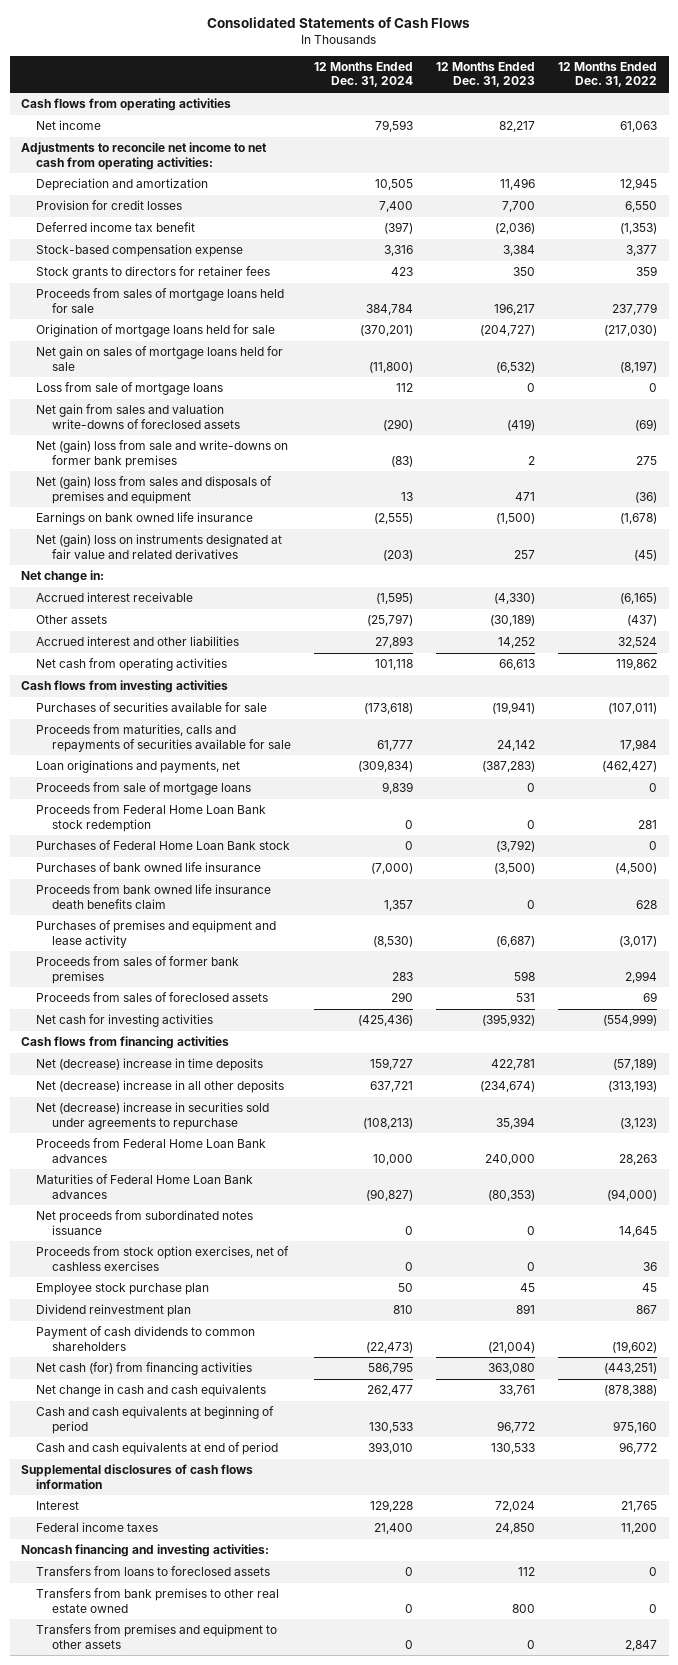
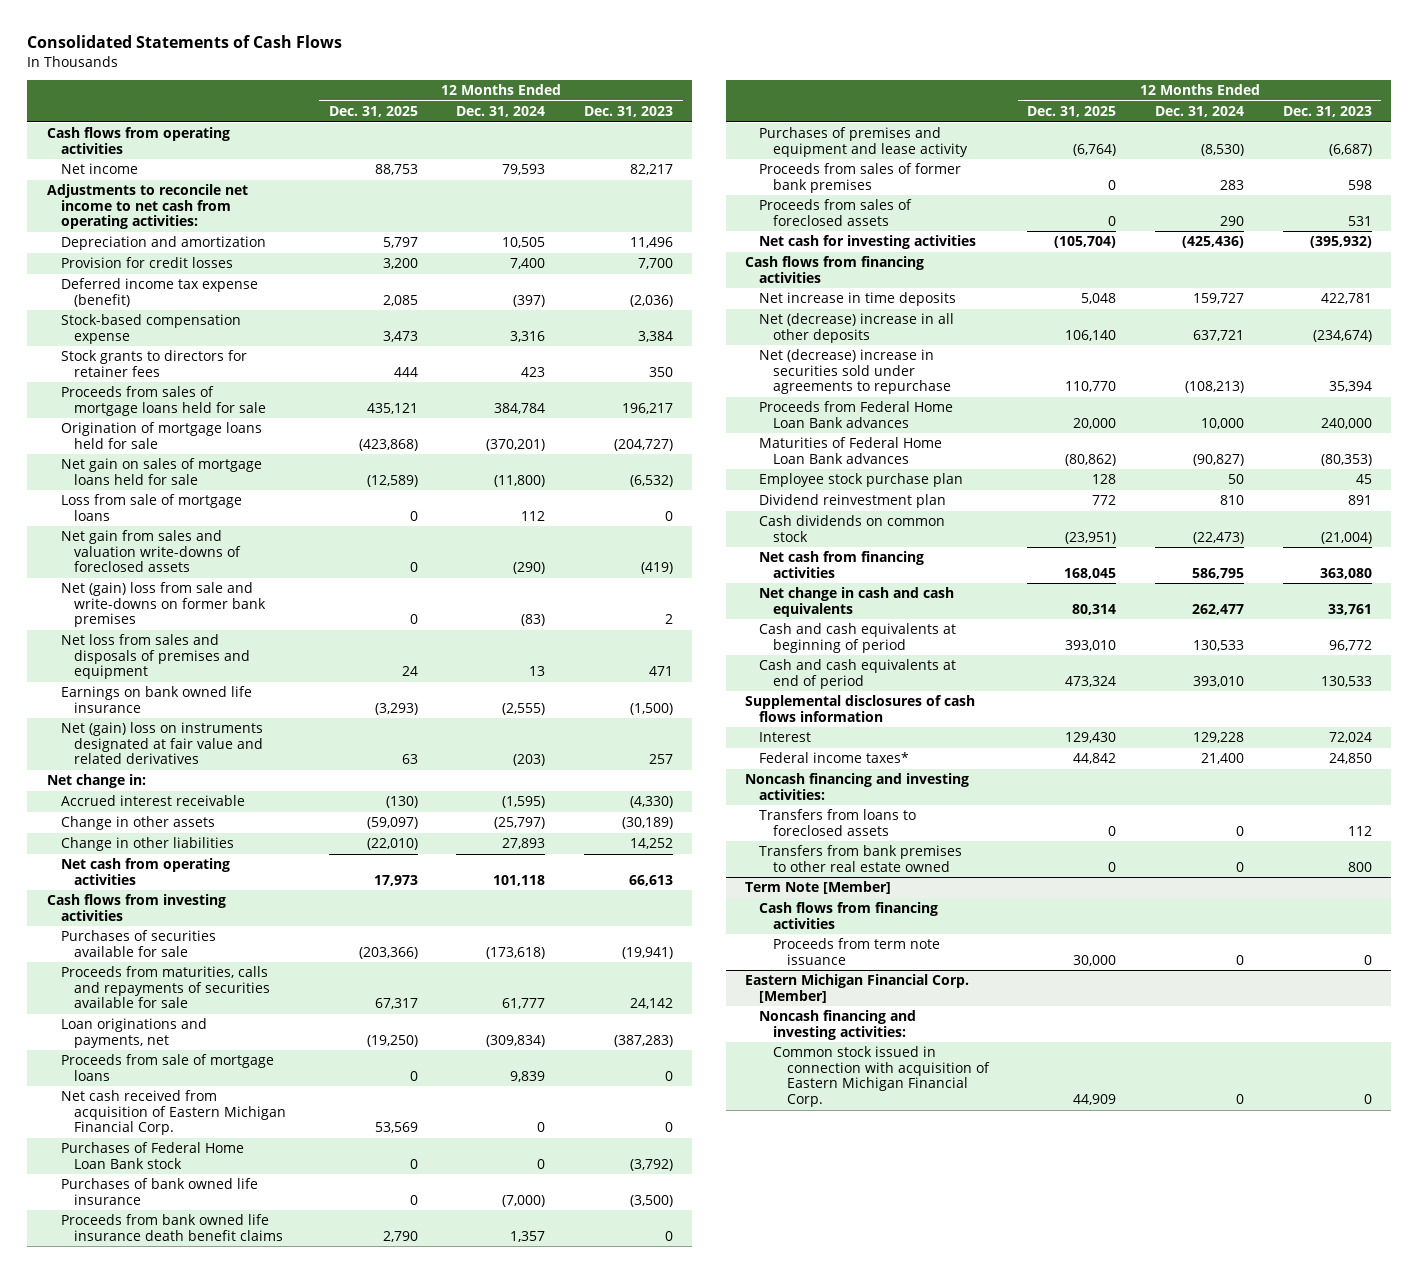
- | 12 Months Ended Dec. 31, 2024 | 12 Months Ended Dec. 31, 2023 | 12 Months Ended Dec. 31, 2022
+ | 12 Months Ended Dec. 31, 2025 | 12 Months Ended Dec. 31, 2024 | 12 Months Ended Dec. 31, 2023
- Deferred income tax benefit | (397) | (2,036) | (1,353)
+ Deferred income tax expense (benefit) | 2,085 | (397) | (2,036)
- Net (gain) loss from sales and disposals of premises and equipment | 13 | 471 | (36)
+ Net loss from sales and disposals of premises and equipment | 24 | 13 | 471
- Other assets | (25,797) | (30,189) | (437)
- Accrued interest and other liabilities | 27,893 | 14,252 | 32,524
+ Change in other assets | (59,097) | (25,797) | (30,189)
+ Change in other liabilities | (22,010) | 27,893 | 14,252
- Proceeds from Federal Home Loan Bank stock redemption | 0 | 0 | 281
+ Net cash received from acquisition of Eastern Michigan Financial Corp. | 53,569 | 0 | 0
- Proceeds from bank owned life insurance death benefits claim | 1,357 | 0 | 628
+ Proceeds from bank owned life insurance death benefit claims | 2,790 | 1,357 | 0
- Net (decrease) increase in time deposits | 159,727 | 422,781 | (57,189)
+ Net increase in time deposits | 5,048 | 159,727 | 422,781
- Net proceeds from subordinated notes issuance | 0 | 0 | 14,645
- Proceeds from stock option exercises, net of cashless exercises | 0 | 0 | 36
- Payment of cash dividends to common shareholders | (22,473) | (21,004) | (19,602)
- Net cash (for) from financing activities | 586,795 | 363,080 | (443,251)
+ Cash dividends on common stock | (23,951) | (22,473) | (21,004)
+ Net cash from financing activities | 168,045 | 586,795 | 363,080
- Federal income taxes | 21,400 | 24,850 | 11,200
+ Federal income taxes* | 44,842 | 21,400 | 24,850
- Transfers from premises and equipment to other assets | 0 | 0 | 2,847
+ Term Note [Member]
+ Cash flows from financing activities
+ Proceeds from term note issuance | 30,000 | 0 | 0
+ Eastern Michigan Financial Corp. [Member]
+ Noncash financing and investing activities:
+ Common stock issued in connection with acquisition of Eastern Michigan Financial Corp. | 44,909 | 0 | 0

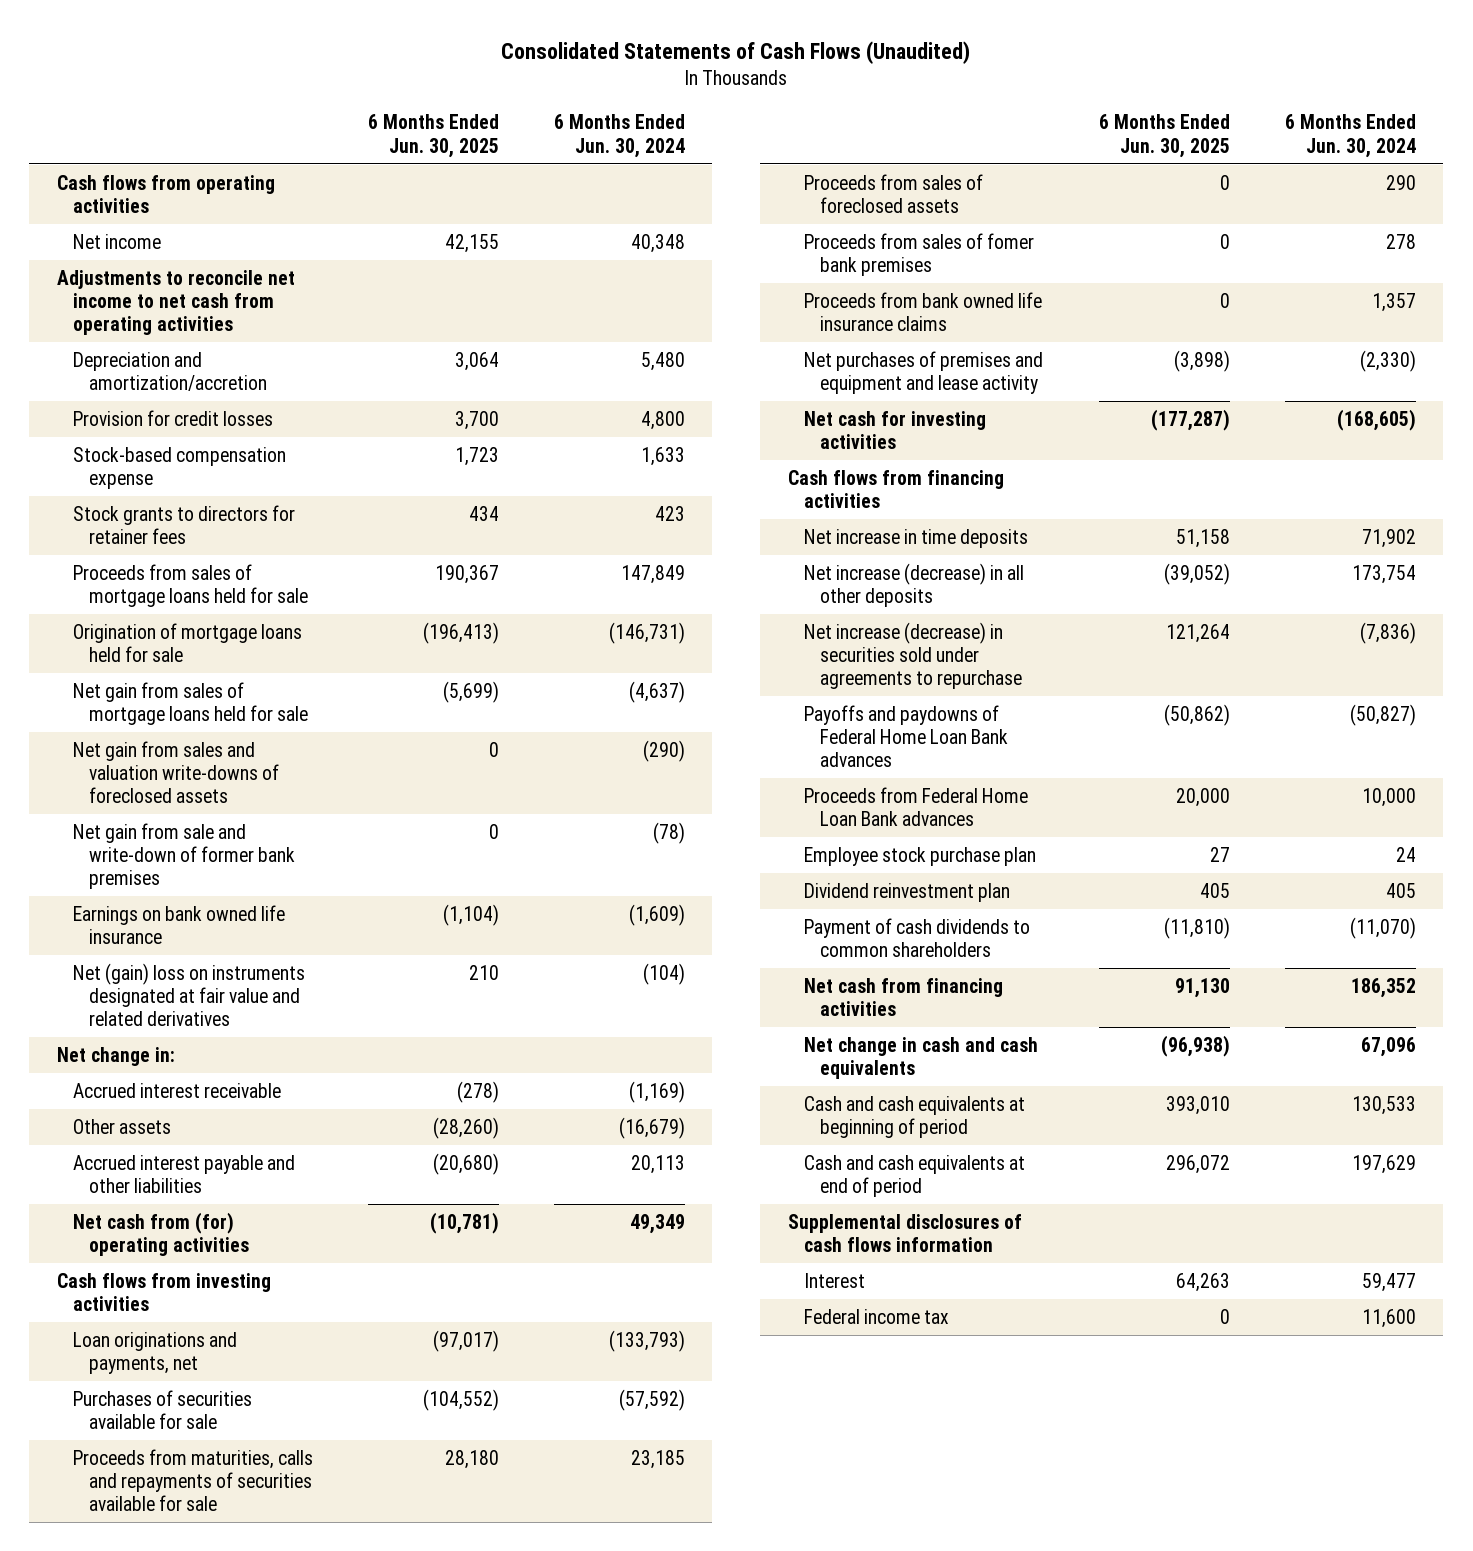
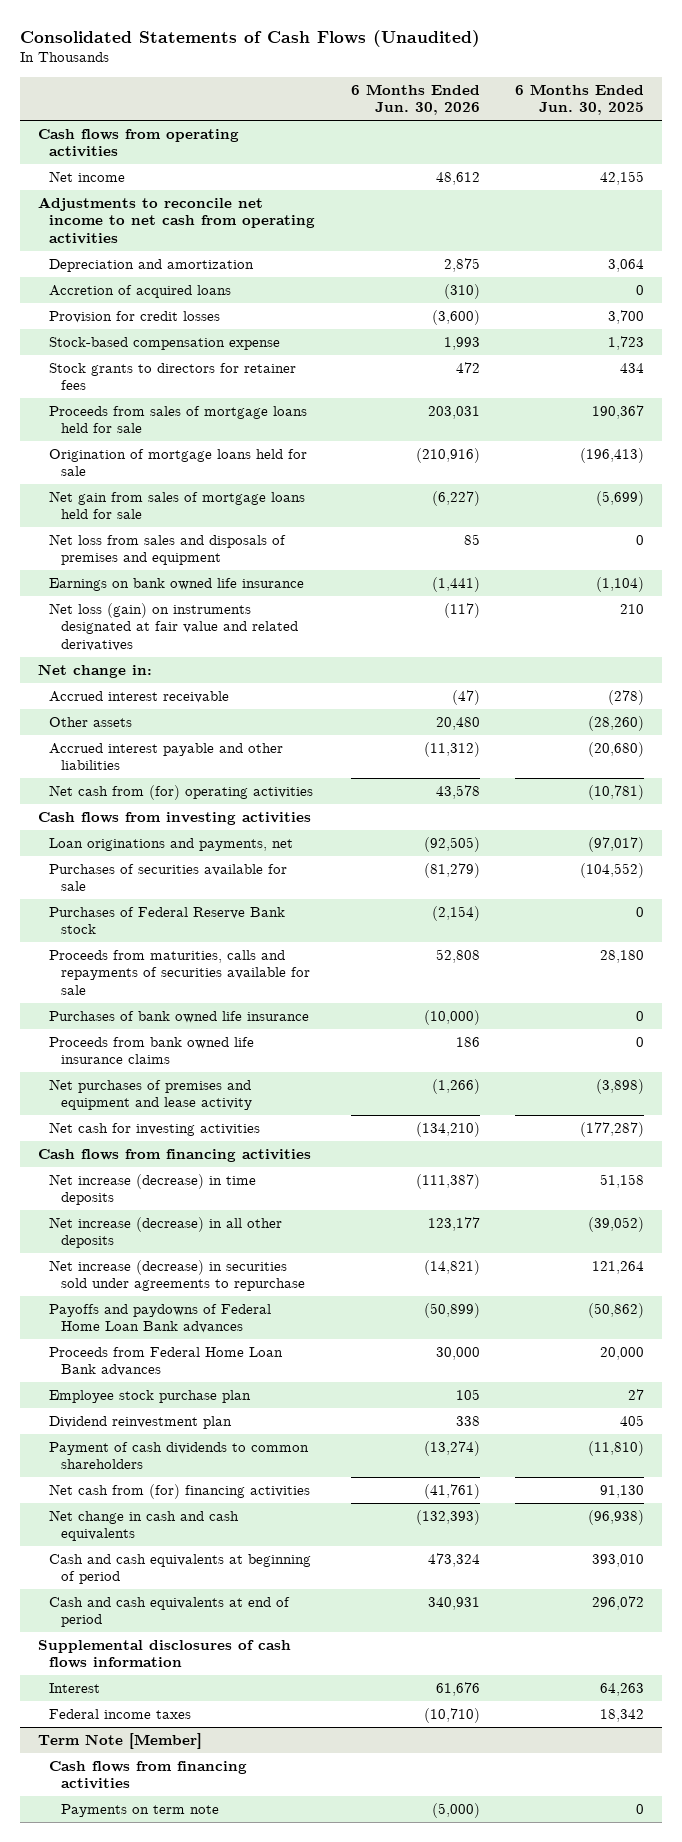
- | 6 Months Ended Jun. 30, 2025 | 6 Months Ended Jun. 30, 2024
+ | 6 Months Ended Jun. 30, 2026 | 6 Months Ended Jun. 30, 2025
- Depreciation and amortization/accretion | 3,064 | 5,480
+ Depreciation and amortization | 2,875 | 3,064
+ Accretion of acquired loans | (310) | 0
- Net gain from sales and valuation write-downs of foreclosed assets | 0 | (290)
- Net gain from sale and write-down of former bank premises | 0 | (78)
+ Net loss from sales and disposals of premises and equipment | 85 | 0
- Net (gain) loss on instruments designated at fair value and related derivatives | 210 | (104)
+ Net loss (gain) on instruments designated at fair value and related derivatives | (117) | 210
+ Purchases of Federal Reserve Bank stock | (2,154) | 0
- Proceeds from sales of foreclosed assets | 0 | 290
- Proceeds from sales of fomer bank premises | 0 | 278
+ Purchases of bank owned life insurance | (10,000) | 0
- Net increase in time deposits | 51,158 | 71,902
+ Net increase (decrease) in time deposits | (111,387) | 51,158
- Net cash from financing activities | 91,130 | 186,352
+ Net cash from (for) financing activities | (41,761) | 91,130
- Federal income tax | 0 | 11,600
+ Federal income taxes | (10,710) | 18,342
+ Term Note [Member]
+ Cash flows from financing activities
+ Payments on term note | (5,000) | 0

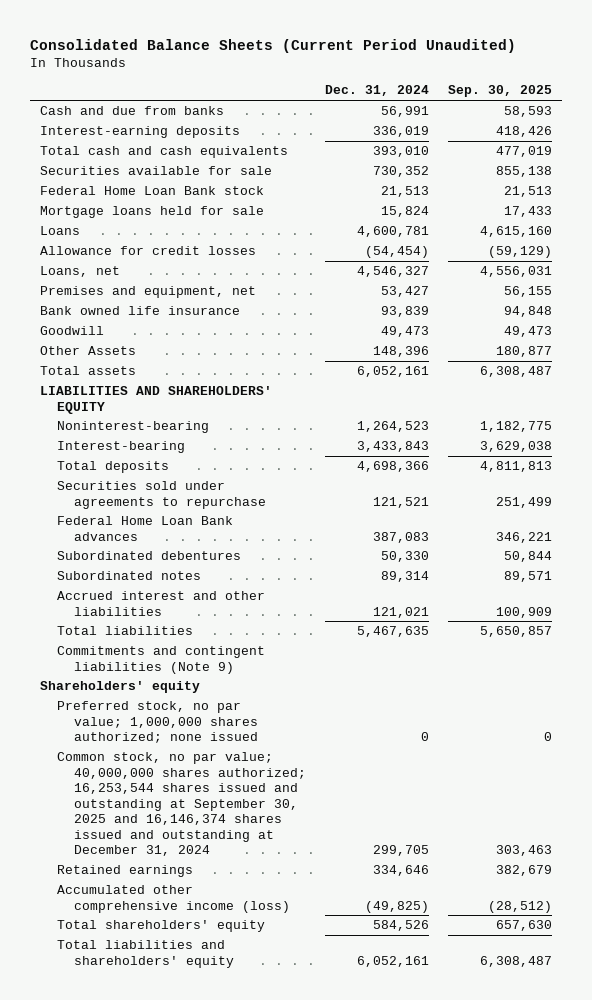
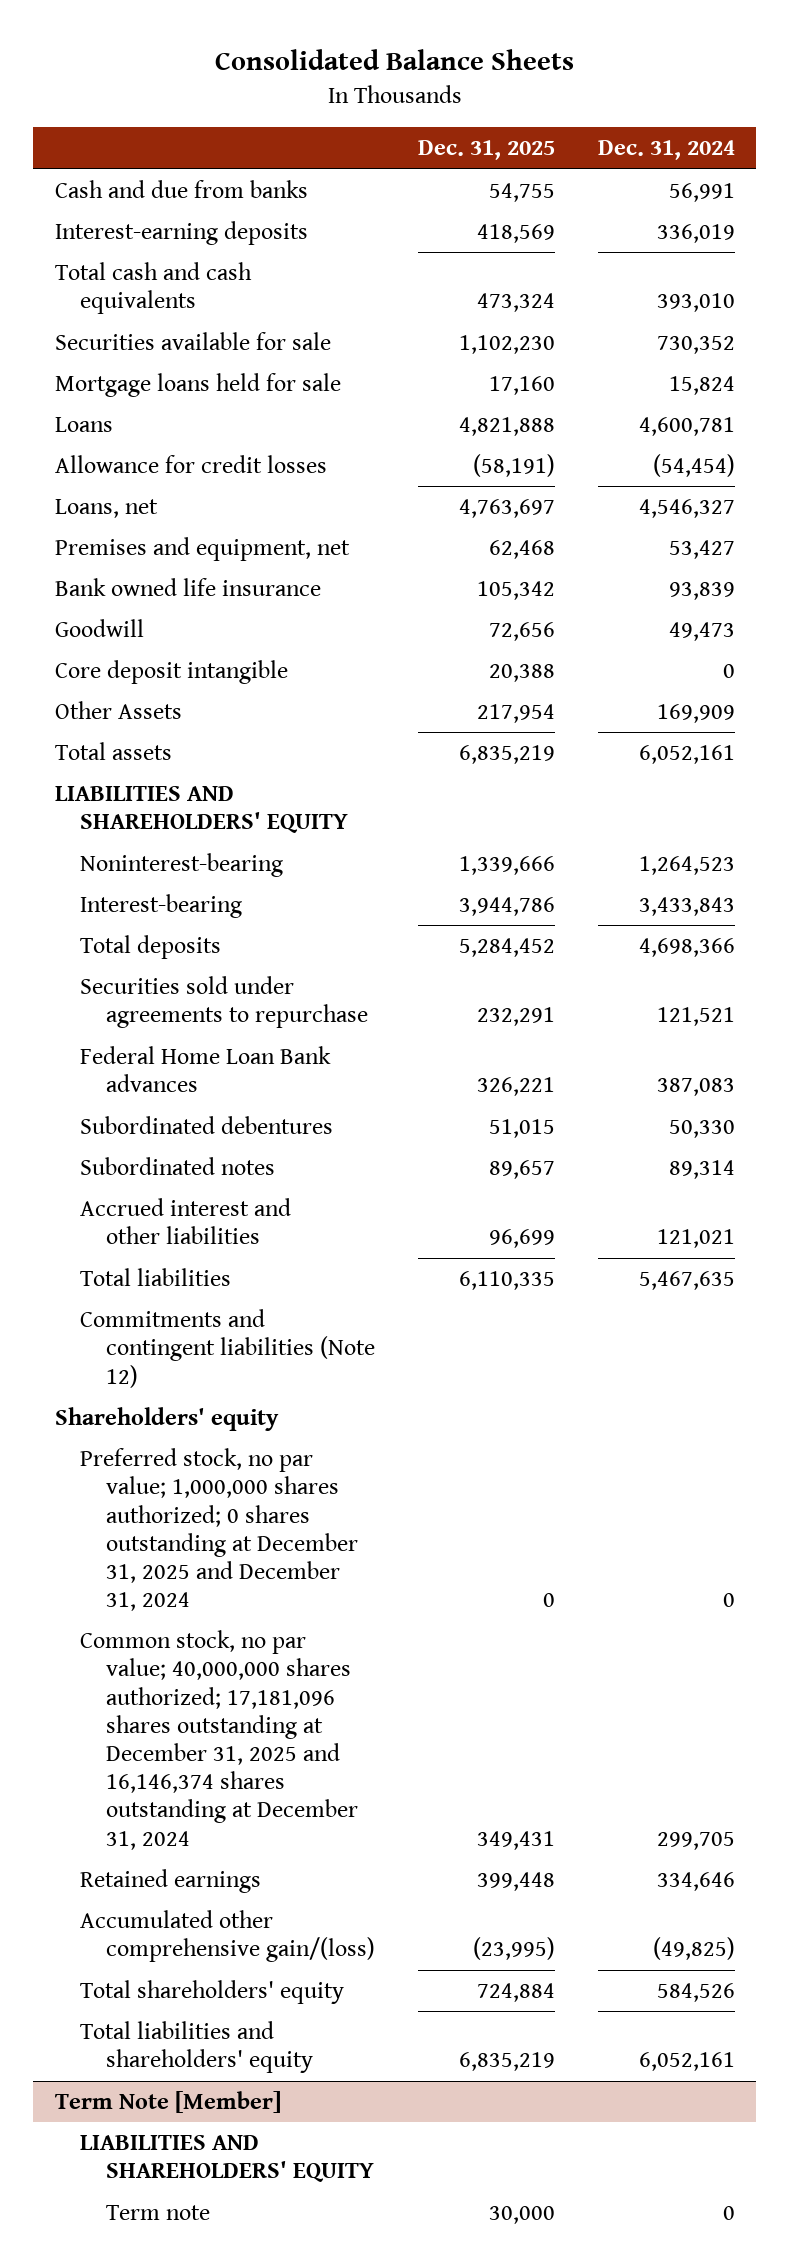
- Consolidated Balance Sheets (Current Period Unaudited)
+ Consolidated Balance Sheets
- | Dec. 31, 2024 | Sep. 30, 2025
+ | Dec. 31, 2025 | Dec. 31, 2024
- Federal Home Loan Bank stock | 21,513 | 21,513
- Other Assets | 148,396 | 180,877
+ Core deposit intangible | 20,388 | 0
+ Other Assets | 217,954 | 169,909
- Commitments and contingent liabilities (Note 9)
+ Commitments and contingent liabilities (Note 12)
- Preferred stock, no par value; 1,000,000 shares authorized; none issued | 0 | 0
- Common stock, no par value; 40,000,000 shares authorized; 16,253,544 shares issued and outstanding at September 30, 2025 and 16,146,374 shares issued and outstanding at December 31, 2024 | 299,705 | 303,463
+ Preferred stock, no par value; 1,000,000 shares authorized; 0 shares outstanding at December 31, 2025 and December 31, 2024 | 0 | 0
+ Common stock, no par value; 40,000,000 shares authorized; 17,181,096 shares outstanding at December 31, 2025 and 16,146,374 shares outstanding at December 31, 2024 | 349,431 | 299,705
- Accumulated other comprehensive income (loss) | (49,825) | (28,512)
+ Accumulated other comprehensive gain/(loss) | (23,995) | (49,825)
+ Term Note [Member]
+ LIABILITIES AND SHAREHOLDERS' EQUITY
+ Term note | 30,000 | 0

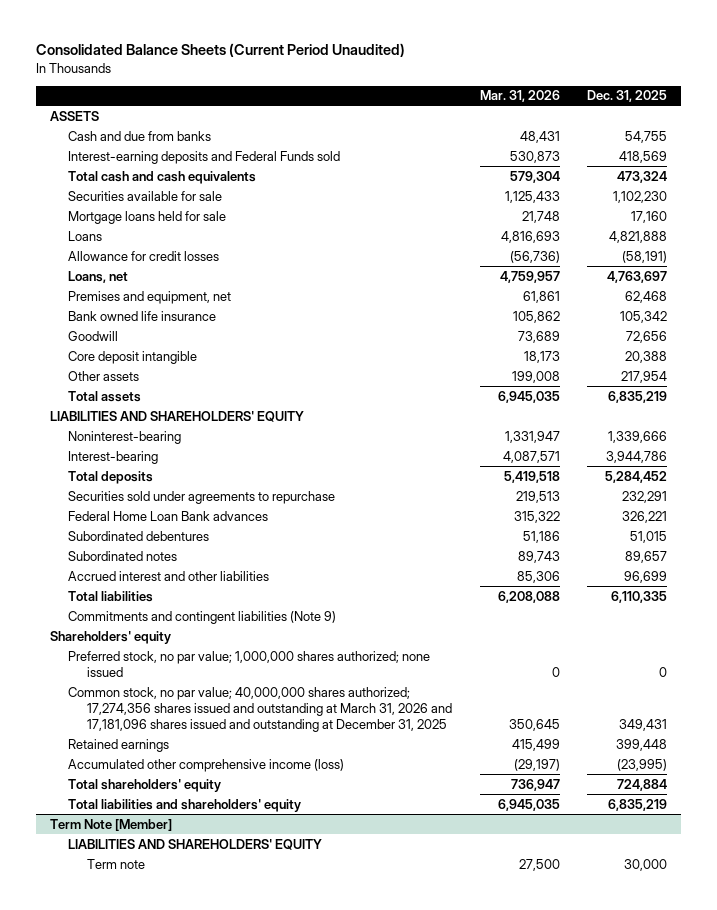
- Consolidated Balance Sheets
+ Consolidated Balance Sheets (Current Period Unaudited)
- | Dec. 31, 2025 | Dec. 31, 2024
+ | Mar. 31, 2026 | Dec. 31, 2025
+ ASSETS
- Interest-earning deposits | 418,569 | 336,019
+ Interest-earning deposits and Federal Funds sold | 530,873 | 418,569
- Other Assets | 217,954 | 169,909
+ Other assets | 199,008 | 217,954
- Commitments and contingent liabilities (Note 12)
+ Commitments and contingent liabilities (Note 9)
- Preferred stock, no par value; 1,000,000 shares authorized; 0 shares outstanding at December 31, 2025 and December 31, 2024 | 0 | 0
- Common stock, no par value; 40,000,000 shares authorized; 17,181,096 shares outstanding at December 31, 2025 and 16,146,374 shares outstanding at December 31, 2024 | 349,431 | 299,705
+ Preferred stock, no par value; 1,000,000 shares authorized; none issued | 0 | 0
+ Common stock, no par value; 40,000,000 shares authorized; 17,274,356 shares issued and outstanding at March 31, 2026 and 17,181,096 shares issued and outstanding at December 31, 2025 | 350,645 | 349,431
- Accumulated other comprehensive gain/(loss) | (23,995) | (49,825)
+ Accumulated other comprehensive income (loss) | (29,197) | (23,995)

